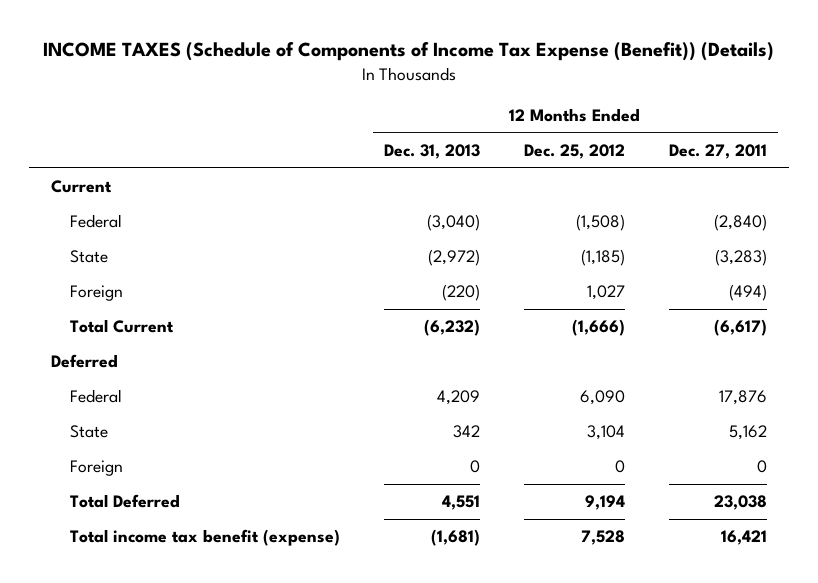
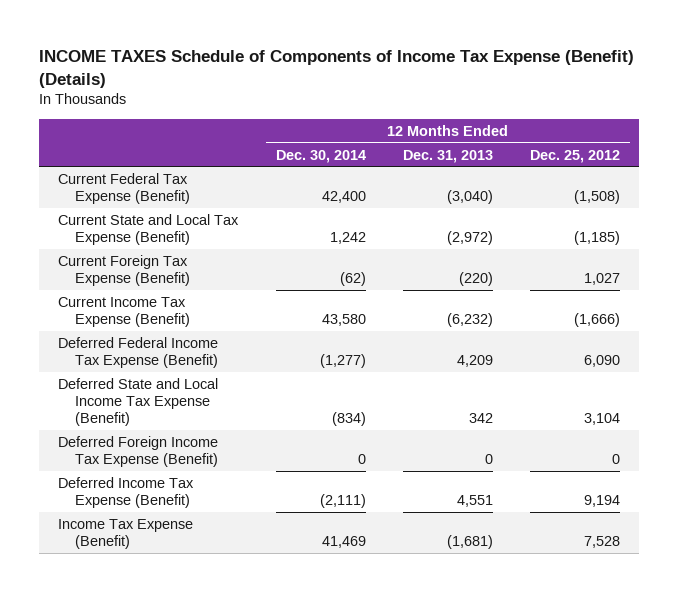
- INCOME TAXES (Schedule of Components of Income Tax Expense (Benefit)) (Details)
+ INCOME TAXES Schedule of Components of Income Tax Expense (Benefit) (Details)
- | 12 Months Ended Dec. 31, 2013 | 12 Months Ended Dec. 25, 2012 | 12 Months Ended Dec. 27, 2011
+ | 12 Months Ended Dec. 30, 2014 | 12 Months Ended Dec. 31, 2013 | 12 Months Ended Dec. 25, 2012
- Current
- Federal | (3,040) | (1,508) | (2,840)
- State | (2,972) | (1,185) | (3,283)
- Foreign | (220) | 1,027 | (494)
- Total Current | (6,232) | (1,666) | (6,617)
- Deferred
- Federal | 4,209 | 6,090 | 17,876
- State | 342 | 3,104 | 5,162
- Foreign | 0 | 0 | 0
- Total Deferred | 4,551 | 9,194 | 23,038
- Total income tax benefit (expense) | (1,681) | 7,528 | 16,421
+ Current Federal Tax Expense (Benefit) | 42,400 | (3,040) | (1,508)
+ Current State and Local Tax Expense (Benefit) | 1,242 | (2,972) | (1,185)
+ Current Foreign Tax Expense (Benefit) | (62) | (220) | 1,027
+ Current Income Tax Expense (Benefit) | 43,580 | (6,232) | (1,666)
+ Deferred Federal Income Tax Expense (Benefit) | (1,277) | 4,209 | 6,090
+ Deferred State and Local Income Tax Expense (Benefit) | (834) | 342 | 3,104
+ Deferred Foreign Income Tax Expense (Benefit) | 0 | 0 | 0
+ Deferred Income Tax Expense (Benefit) | (2,111) | 4,551 | 9,194
+ Income Tax Expense (Benefit) | 41,469 | (1,681) | 7,528

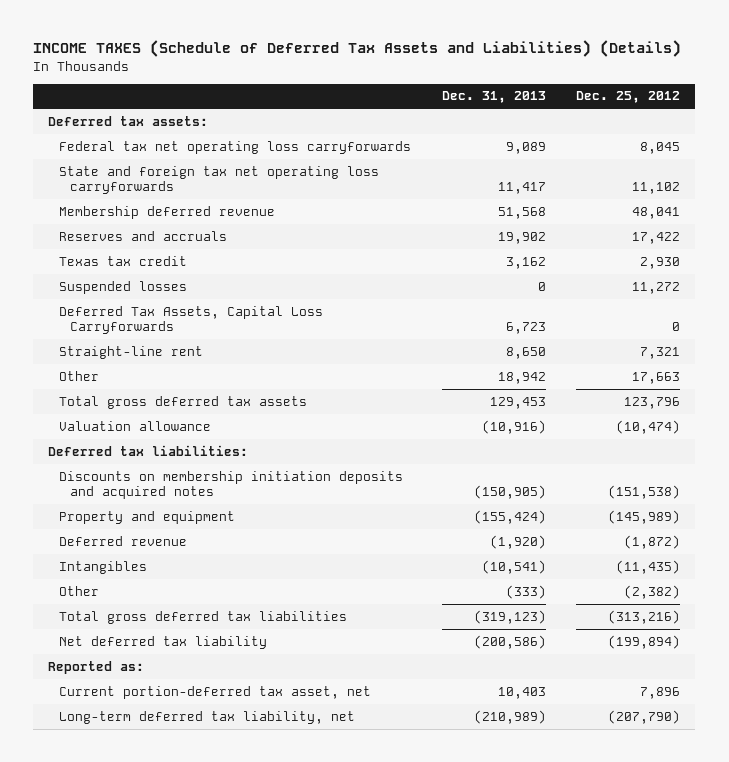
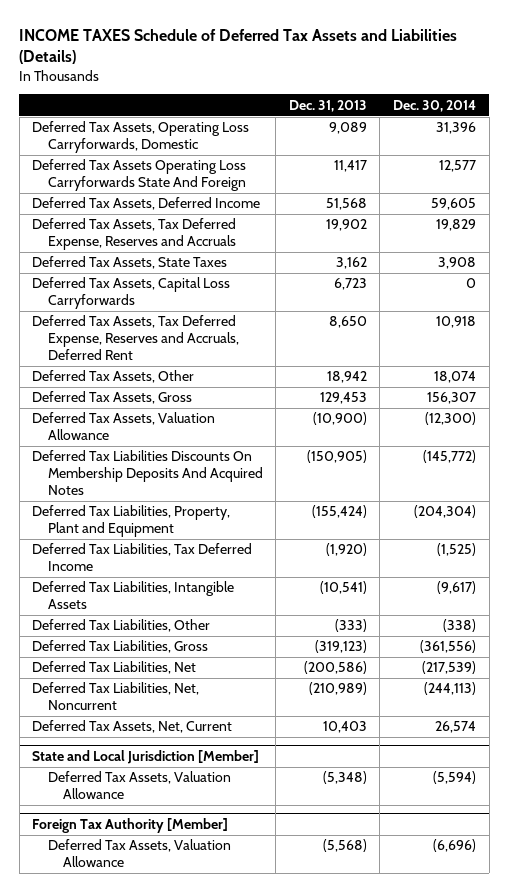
- INCOME TAXES (Schedule of Deferred Tax Assets and Liabilities) (Details)
+ INCOME TAXES Schedule of Deferred Tax Assets and Liabilities (Details)
- | Dec. 31, 2013 | Dec. 25, 2012
+ | Dec. 31, 2013 | Dec. 30, 2014
- Deferred tax assets:
- Federal tax net operating loss carryforwards | 9,089 | 8,045
- State and foreign tax net operating loss carryforwards | 11,417 | 11,102
- Membership deferred revenue | 51,568 | 48,041
- Reserves and accruals | 19,902 | 17,422
- Texas tax credit | 3,162 | 2,930
- Suspended losses | 0 | 11,272
+ Deferred Tax Assets, Operating Loss Carryforwards, Domestic | 9,089 | 31,396
+ Deferred Tax Assets Operating Loss Carryforwards State And Foreign | 11,417 | 12,577
+ Deferred Tax Assets, Deferred Income | 51,568 | 59,605
+ Deferred Tax Assets, Tax Deferred Expense, Reserves and Accruals | 19,902 | 19,829
+ Deferred Tax Assets, State Taxes | 3,162 | 3,908
- Straight-line rent | 8,650 | 7,321
- Other | 18,942 | 17,663
- Total gross deferred tax assets | 129,453 | 123,796
- Valuation allowance | (10,916) | (10,474)
- Deferred tax liabilities:
- Discounts on membership initiation deposits and acquired notes | (150,905) | (151,538)
- Property and equipment | (155,424) | (145,989)
- Deferred revenue | (1,920) | (1,872)
- Intangibles | (10,541) | (11,435)
- Other | (333) | (2,382)
- Total gross deferred tax liabilities | (319,123) | (313,216)
- Net deferred tax liability | (200,586) | (199,894)
- Reported as:
- Current portion-deferred tax asset, net | 10,403 | 7,896
- Long-term deferred tax liability, net | (210,989) | (207,790)
+ Deferred Tax Assets, Tax Deferred Expense, Reserves and Accruals, Deferred Rent | 8,650 | 10,918
+ Deferred Tax Assets, Other | 18,942 | 18,074
+ Deferred Tax Assets, Gross | 129,453 | 156,307
+ Deferred Tax Assets, Valuation Allowance | (10,900) | (12,300)
+ Deferred Tax Liabilities Discounts On Membership Deposits And Acquired Notes | (150,905) | (145,772)
+ Deferred Tax Liabilities, Property, Plant and Equipment | (155,424) | (204,304)
+ Deferred Tax Liabilities, Tax Deferred Income | (1,920) | (1,525)
+ Deferred Tax Liabilities, Intangible Assets | (10,541) | (9,617)
+ Deferred Tax Liabilities, Other | (333) | (338)
+ Deferred Tax Liabilities, Gross | (319,123) | (361,556)
+ Deferred Tax Liabilities, Net | (200,586) | (217,539)
+ Deferred Tax Liabilities, Net, Noncurrent | (210,989) | (244,113)
+ Deferred Tax Assets, Net, Current | 10,403 | 26,574
+ State and Local Jurisdiction [Member]
+ Deferred Tax Assets, Valuation Allowance | (5,348) | (5,594)
+ Foreign Tax Authority [Member]
+ Deferred Tax Assets, Valuation Allowance | (5,568) | (6,696)

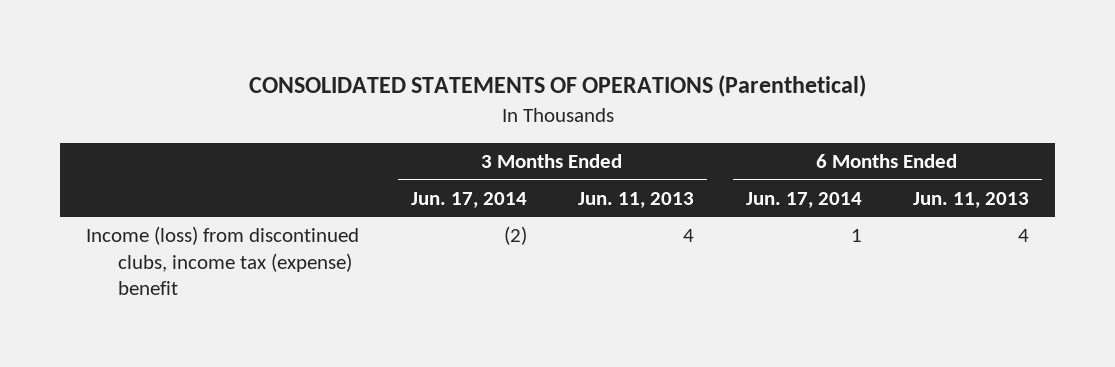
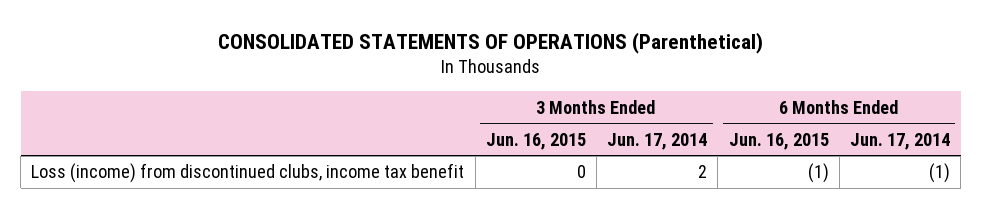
- | 3 Months Ended Jun. 17, 2014 | 3 Months Ended Jun. 11, 2013 | 6 Months Ended Jun. 17, 2014 | 6 Months Ended Jun. 11, 2013
+ | 3 Months Ended Jun. 16, 2015 | 3 Months Ended Jun. 17, 2014 | 6 Months Ended Jun. 16, 2015 | 6 Months Ended Jun. 17, 2014
- Income (loss) from discontinued clubs, income tax (expense) benefit | (2) | 4 | 1 | 4
+ Loss (income) from discontinued clubs, income tax benefit | 0 | 2 | (1) | (1)

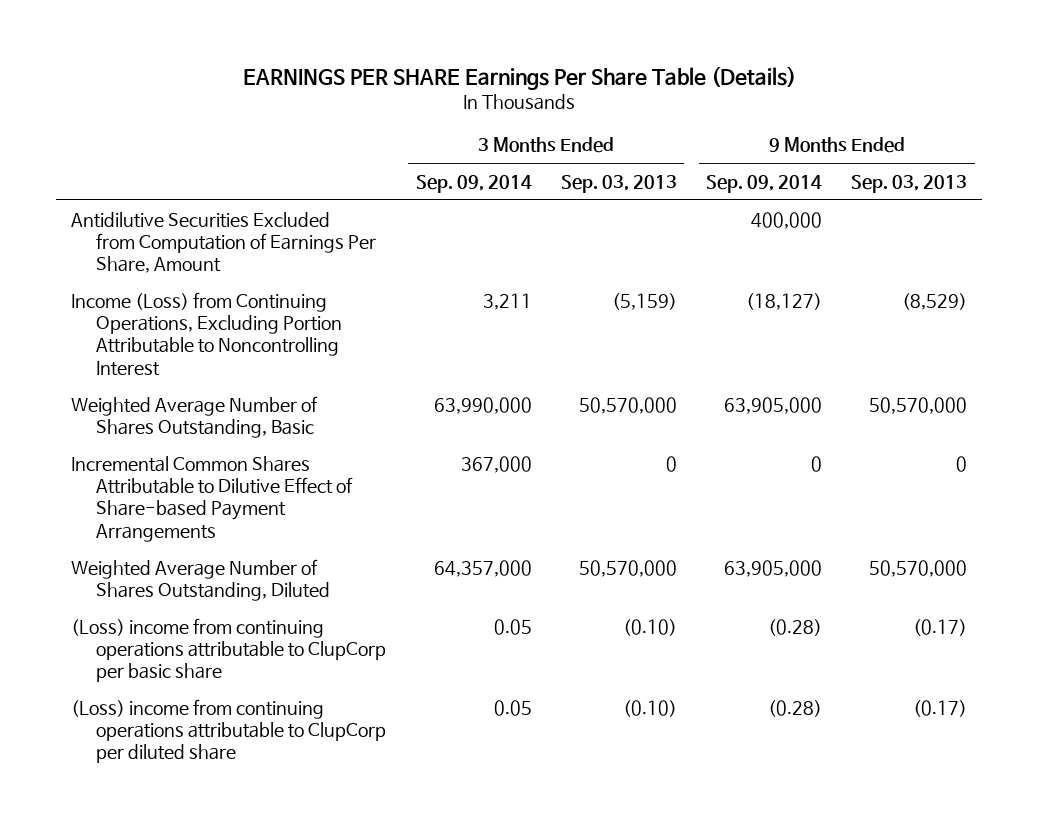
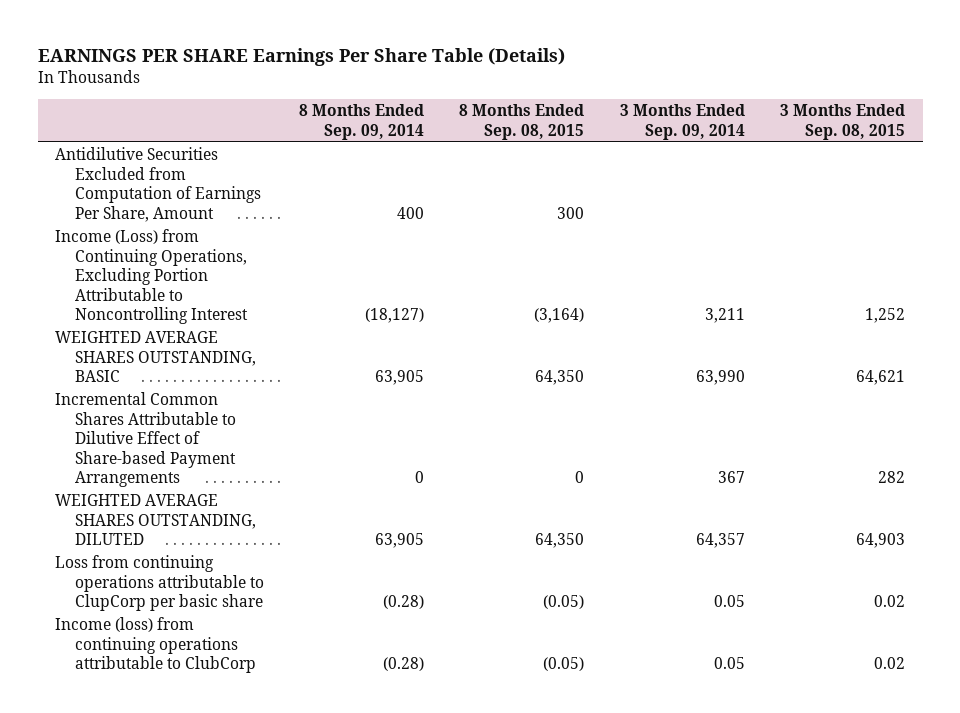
- | 3 Months Ended Sep. 09, 2014 | 3 Months Ended Sep. 03, 2013 | 9 Months Ended Sep. 09, 2014 | 9 Months Ended Sep. 03, 2013
+ | 8 Months Ended Sep. 09, 2014 | 8 Months Ended Sep. 08, 2015 | 3 Months Ended Sep. 09, 2014 | 3 Months Ended Sep. 08, 2015
- Weighted Average Number of Shares Outstanding, Basic | 63,990,000 | 50,570,000 | 63,905,000 | 50,570,000
- Incremental Common Shares Attributable to Dilutive Effect of Share-based Payment Arrangements | 367,000 | 0 | 0 | 0
- Weighted Average Number of Shares Outstanding, Diluted | 64,357,000 | 50,570,000 | 63,905,000 | 50,570,000
- (Loss) income from continuing operations attributable to ClupCorp per basic share | 0.05 | (0.10) | (0.28) | (0.17)
- (Loss) income from continuing operations attributable to ClupCorp per diluted share | 0.05 | (0.10) | (0.28) | (0.17)
+ WEIGHTED AVERAGE SHARES OUTSTANDING, BASIC | 63,905 | 64,350 | 63,990 | 64,621
+ Incremental Common Shares Attributable to Dilutive Effect of Share-based Payment Arrangements | 0 | 0 | 367 | 282
+ WEIGHTED AVERAGE SHARES OUTSTANDING, DILUTED | 63,905 | 64,350 | 64,357 | 64,903
+ Loss from continuing operations attributable to ClupCorp per basic share | (0.28) | (0.05) | 0.05 | 0.02
+ Income (loss) from continuing operations attributable to ClubCorp | (0.28) | (0.05) | 0.05 | 0.02

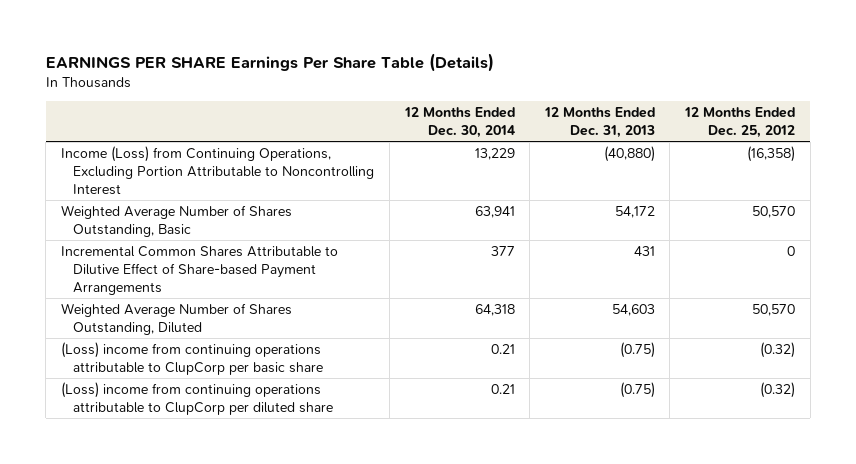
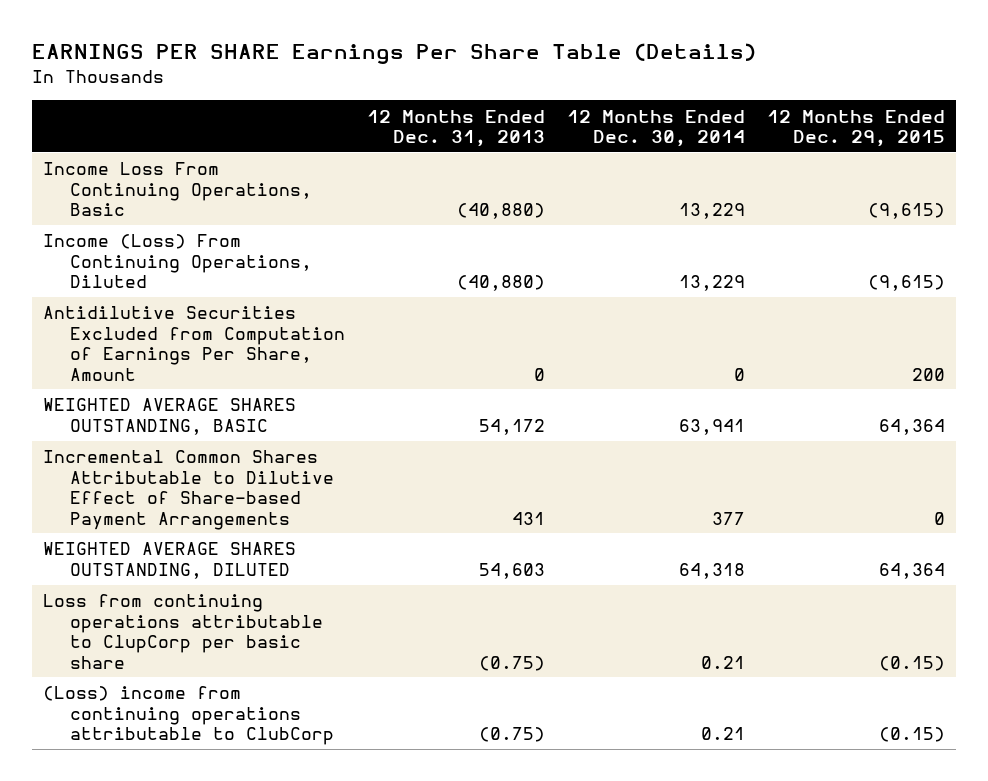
- | 12 Months Ended Dec. 30, 2014 | 12 Months Ended Dec. 31, 2013 | 12 Months Ended Dec. 25, 2012
+ | 12 Months Ended Dec. 31, 2013 | 12 Months Ended Dec. 30, 2014 | 12 Months Ended Dec. 29, 2015
- Income (Loss) from Continuing Operations, Excluding Portion Attributable to Noncontrolling Interest | 13,229 | (40,880) | (16,358)
- Weighted Average Number of Shares Outstanding, Basic | 63,941 | 54,172 | 50,570
+ Income Loss From Continuing Operations, Basic | (40,880) | 13,229 | (9,615)
+ Income (Loss) From Continuing Operations, Diluted | (40,880) | 13,229 | (9,615)
+ Antidilutive Securities Excluded from Computation of Earnings Per Share, Amount | 0 | 0 | 200
+ WEIGHTED AVERAGE SHARES OUTSTANDING, BASIC | 54,172 | 63,941 | 64,364
- Weighted Average Number of Shares Outstanding, Diluted | 64,318 | 54,603 | 50,570
- (Loss) income from continuing operations attributable to ClupCorp per basic share | 0.21 | (0.75) | (0.32)
- (Loss) income from continuing operations attributable to ClupCorp per diluted share | 0.21 | (0.75) | (0.32)
+ WEIGHTED AVERAGE SHARES OUTSTANDING, DILUTED | 54,603 | 64,318 | 64,364
+ Loss from continuing operations attributable to ClupCorp per basic share | (0.75) | 0.21 | (0.15)
+ (Loss) income from continuing operations attributable to ClubCorp | (0.75) | 0.21 | (0.15)

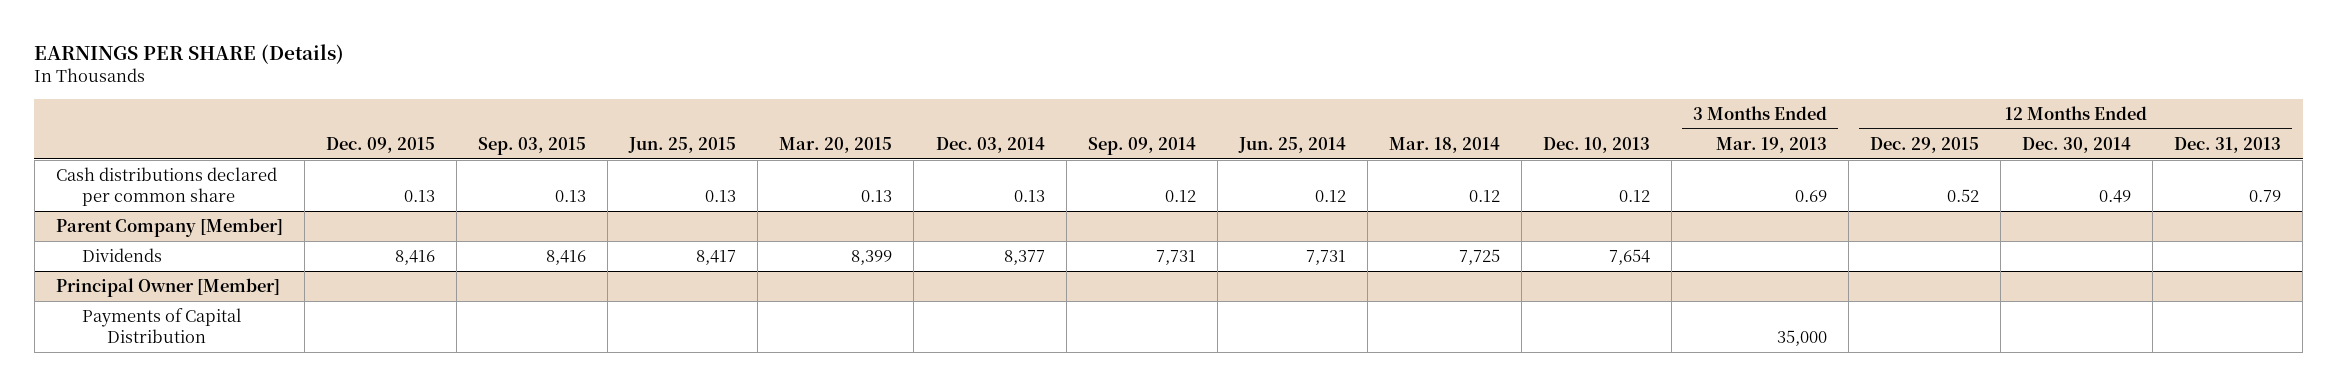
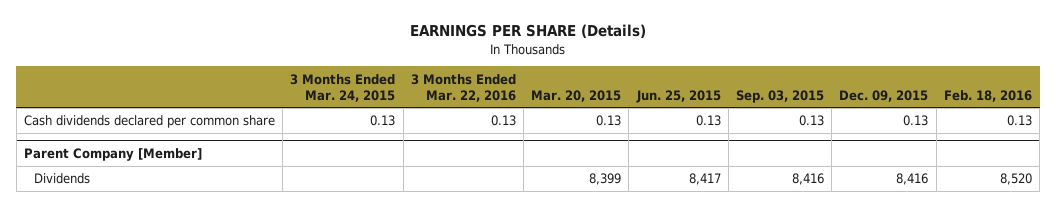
- | Dec. 09, 2015 | Sep. 03, 2015 | Jun. 25, 2015 | Mar. 20, 2015 | Dec. 03, 2014 | Sep. 09, 2014 | Jun. 25, 2014 | Mar. 18, 2014 | Dec. 10, 2013 | 3 Months Ended Mar. 19, 2013 | 12 Months Ended Dec. 29, 2015 | 12 Months Ended Dec. 30, 2014 | 12 Months Ended Dec. 31, 2013
+ | 3 Months Ended Mar. 24, 2015 | 3 Months Ended Mar. 22, 2016 | Mar. 20, 2015 | Jun. 25, 2015 | Sep. 03, 2015 | Dec. 09, 2015 | Feb. 18, 2016
- Cash distributions declared per common share | 0.13 | 0.13 | 0.13 | 0.13 | 0.13 | 0.12 | 0.12 | 0.12 | 0.12 | 0.69 | 0.52 | 0.49 | 0.79
+ Cash dividends declared per common share | 0.13 | 0.13 | 0.13 | 0.13 | 0.13 | 0.13 | 0.13
- Principal Owner [Member]
- Payments of Capital Distribution | | | | | | | | | | 35,000 | | |

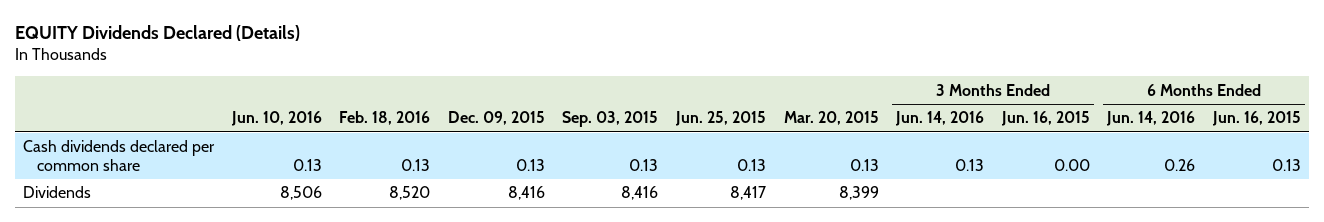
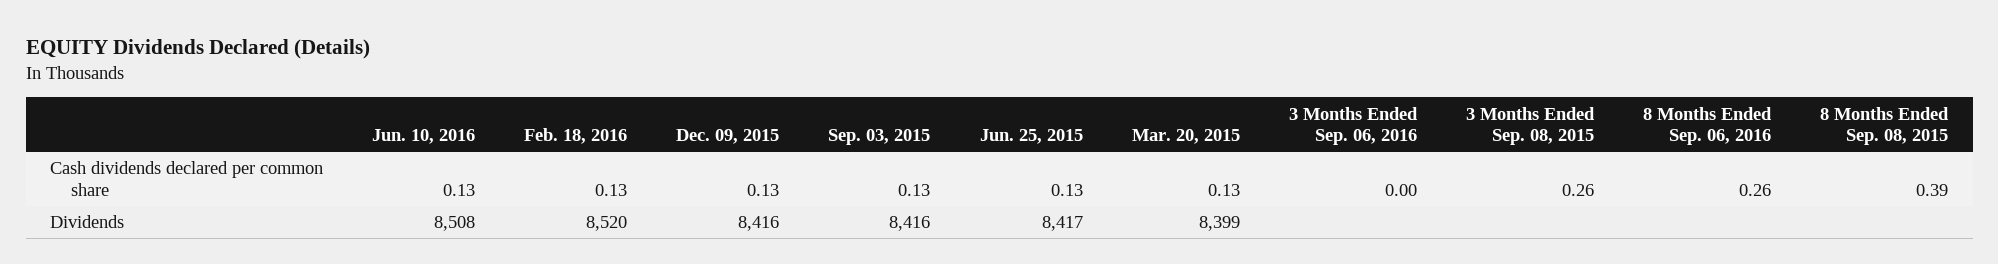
- | Jun. 10, 2016 | Feb. 18, 2016 | Dec. 09, 2015 | Sep. 03, 2015 | Jun. 25, 2015 | Mar. 20, 2015 | 3 Months Ended Jun. 14, 2016 | 3 Months Ended Jun. 16, 2015 | 6 Months Ended Jun. 14, 2016 | 6 Months Ended Jun. 16, 2015
+ | Jun. 10, 2016 | Feb. 18, 2016 | Dec. 09, 2015 | Sep. 03, 2015 | Jun. 25, 2015 | Mar. 20, 2015 | 3 Months Ended Sep. 06, 2016 | 3 Months Ended Sep. 08, 2015 | 8 Months Ended Sep. 06, 2016 | 8 Months Ended Sep. 08, 2015
- Dividends | 8,506 | 8,520 | 8,416 | 8,416 | 8,417 | 8,399 | | | |
+ Dividends | 8,508 | 8,520 | 8,416 | 8,416 | 8,417 | 8,399 | | | |

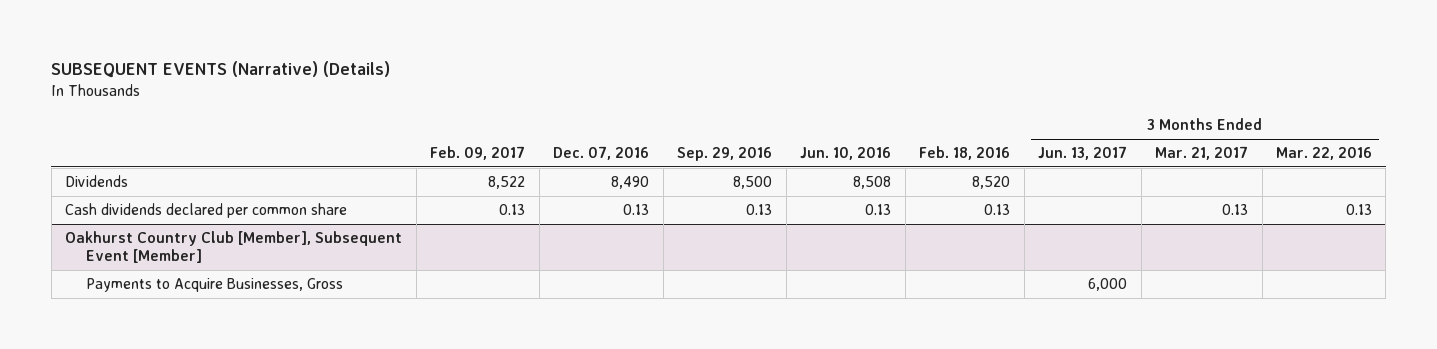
- EQUITY Dividends Declared (Details)
+ SUBSEQUENT EVENTS (Narrative) (Details)
- | Jun. 10, 2016 | Feb. 18, 2016 | Dec. 09, 2015 | Sep. 03, 2015 | Jun. 25, 2015 | Mar. 20, 2015 | 3 Months Ended Sep. 06, 2016 | 3 Months Ended Sep. 08, 2015 | 8 Months Ended Sep. 06, 2016 | 8 Months Ended Sep. 08, 2015
+ | Feb. 09, 2017 | Dec. 07, 2016 | Sep. 29, 2016 | Jun. 10, 2016 | Feb. 18, 2016 | 3 Months Ended Jun. 13, 2017 | 3 Months Ended Mar. 21, 2017 | 3 Months Ended Mar. 22, 2016
moved down: Cash dividends declared per common share | 0.13 | 0.13 | 0.13 | 0.13 | 0.13 | | 0.13 | 0.13
+ Oakhurst Country Club [Member], Subsequent Event [Member]
+ Payments to Acquire Businesses, Gross | | | | | | 6,000 | |

